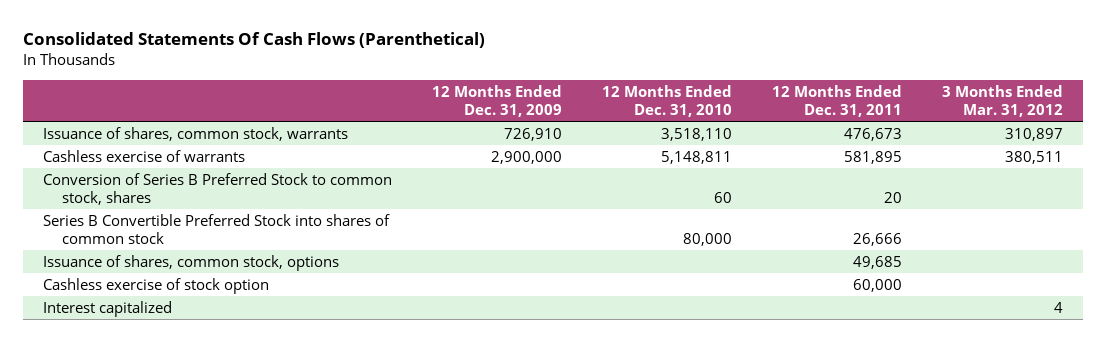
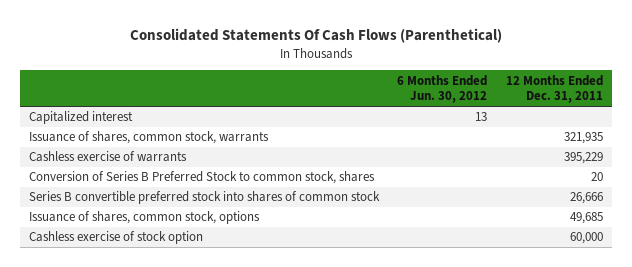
- | 12 Months Ended Dec. 31, 2009 | 12 Months Ended Dec. 31, 2010 | 12 Months Ended Dec. 31, 2011 | 3 Months Ended Mar. 31, 2012
+ | 6 Months Ended Jun. 30, 2012 | 12 Months Ended Dec. 31, 2011
- Issuance of shares, common stock, warrants | 726,910 | 3,518,110 | 476,673 | 310,897
- Cashless exercise of warrants | 2,900,000 | 5,148,811 | 581,895 | 380,511
+ Capitalized interest | 13 |
+ Issuance of shares, common stock, warrants | | 321,935
+ Cashless exercise of warrants | | 395,229
- Series B Convertible Preferred Stock into shares of common stock | | 80,000 | 26,666 |
+ Series B convertible preferred stock into shares of common stock | | 26,666
- Interest capitalized | | | | 4

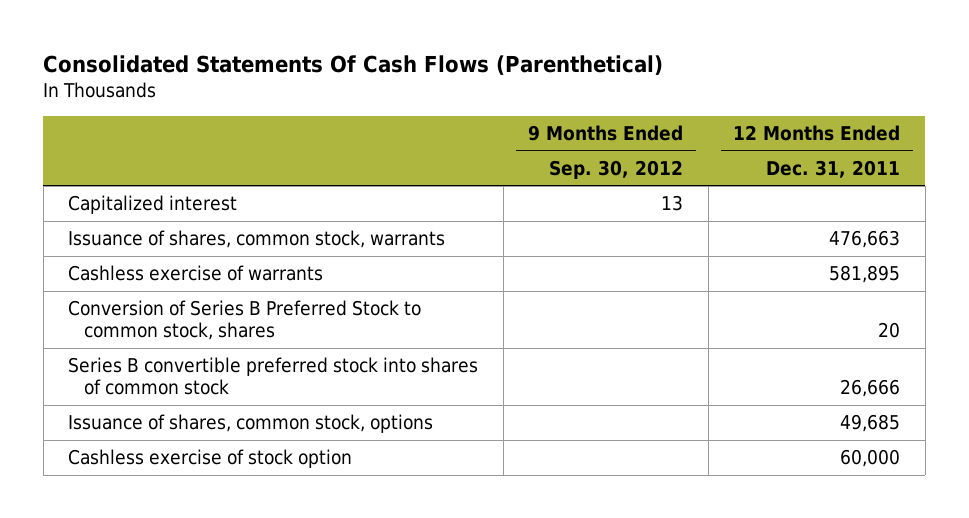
- | 6 Months Ended Jun. 30, 2012 | 12 Months Ended Dec. 31, 2011
+ | 9 Months Ended Sep. 30, 2012 | 12 Months Ended Dec. 31, 2011
- Issuance of shares, common stock, warrants | | 321,935
- Cashless exercise of warrants | | 395,229
+ Issuance of shares, common stock, warrants | | 476,663
+ Cashless exercise of warrants | | 581,895

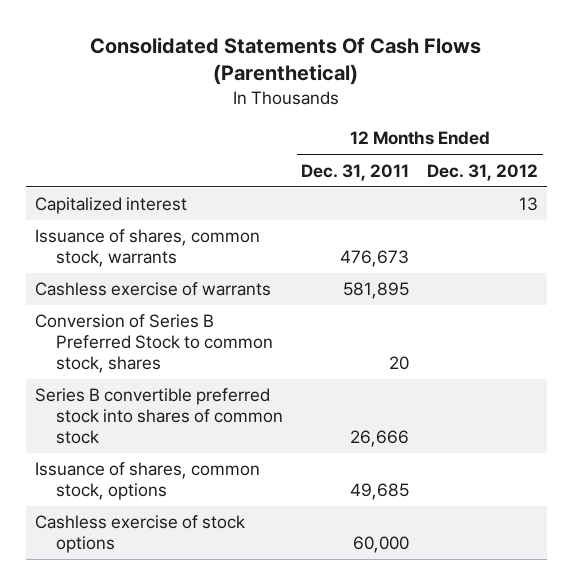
- | 9 Months Ended Sep. 30, 2012 | 12 Months Ended Dec. 31, 2011
+ | 12 Months Ended Dec. 31, 2011 | 12 Months Ended Dec. 31, 2012
- Issuance of shares, common stock, warrants | | 476,663
+ Issuance of shares, common stock, warrants | 476,673 |
- Cashless exercise of stock option | | 60,000
+ Cashless exercise of stock options | 60,000 |

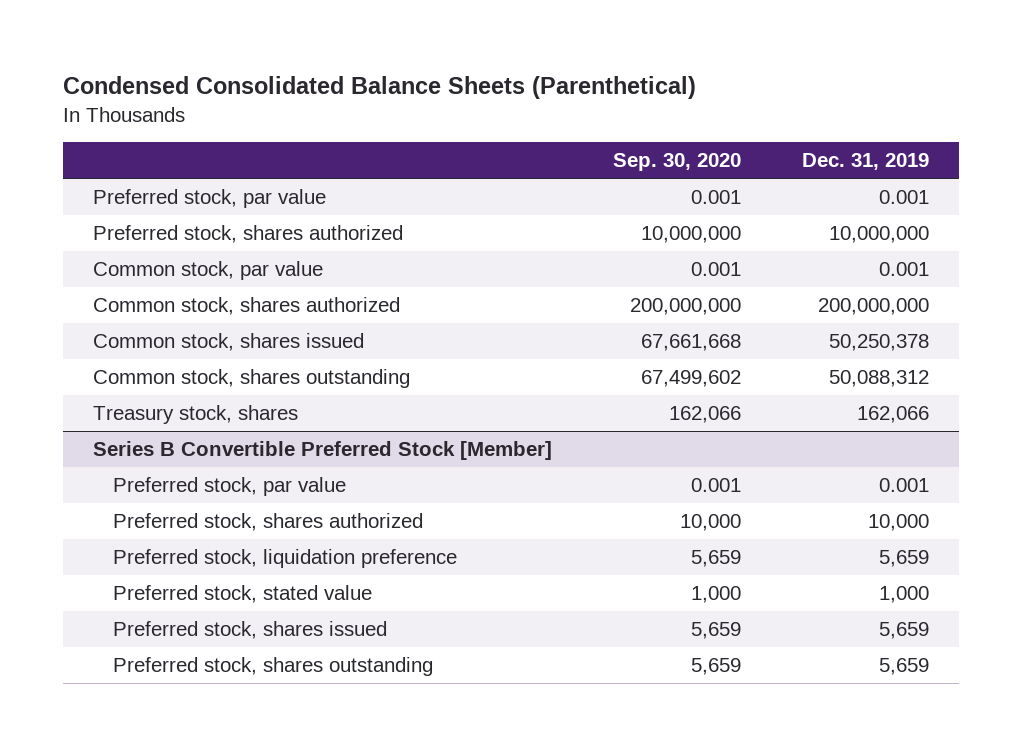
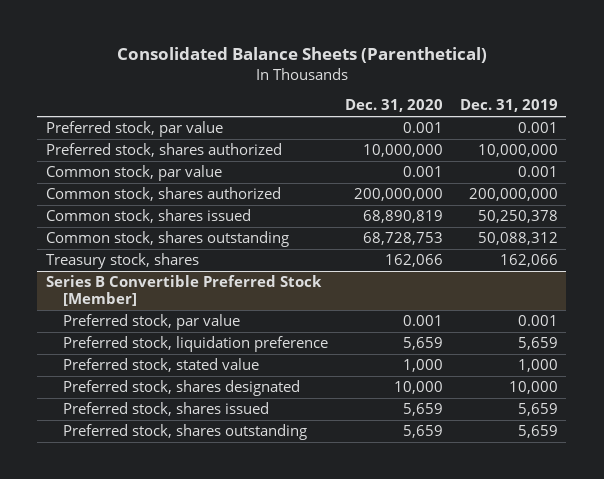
- Condensed Consolidated Balance Sheets (Parenthetical)
+ Consolidated Balance Sheets (Parenthetical)
- | Sep. 30, 2020 | Dec. 31, 2019
+ | Dec. 31, 2020 | Dec. 31, 2019
@ Series B Convertible Preferred Stock [Member]
- Preferred stock, shares authorized | 10,000 | 10,000
+ Preferred stock, shares designated | 10,000 | 10,000

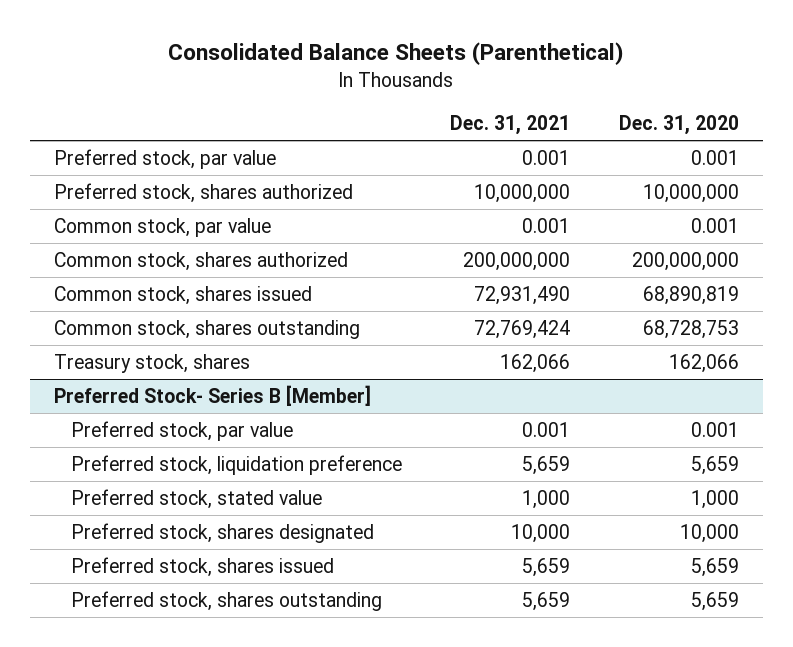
- | Dec. 31, 2020 | Dec. 31, 2019
+ | Dec. 31, 2021 | Dec. 31, 2020
- Series B Convertible Preferred Stock [Member]
+ Preferred Stock- Series B [Member]

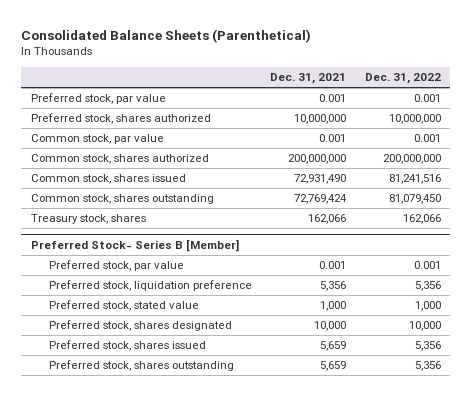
- | Dec. 31, 2021 | Dec. 31, 2020
+ | Dec. 31, 2021 | Dec. 31, 2022
@ Preferred Stock- Series B [Member]
- Preferred stock, liquidation preference | 5,659 | 5,659
+ Preferred stock, liquidation preference | 5,356 | 5,356

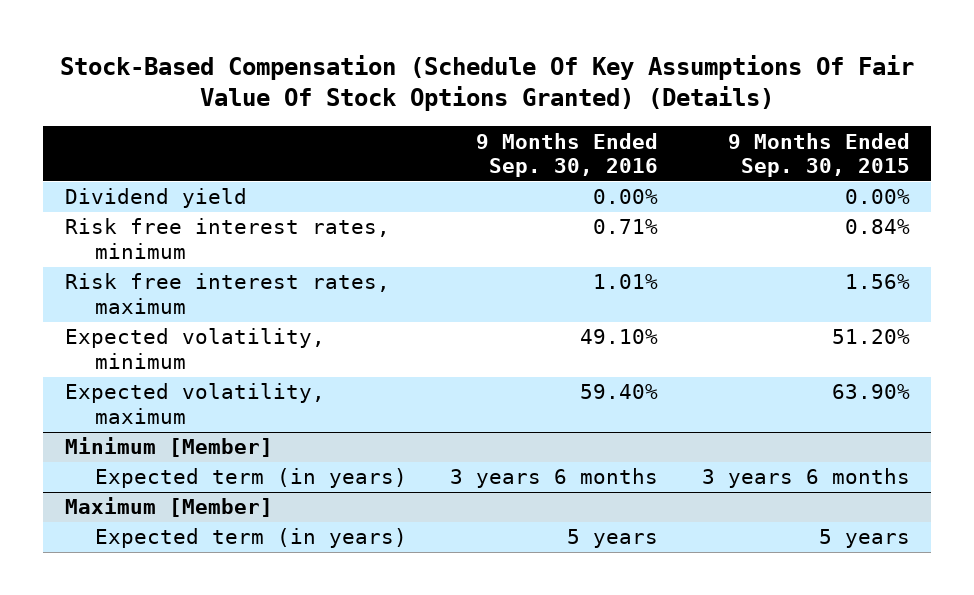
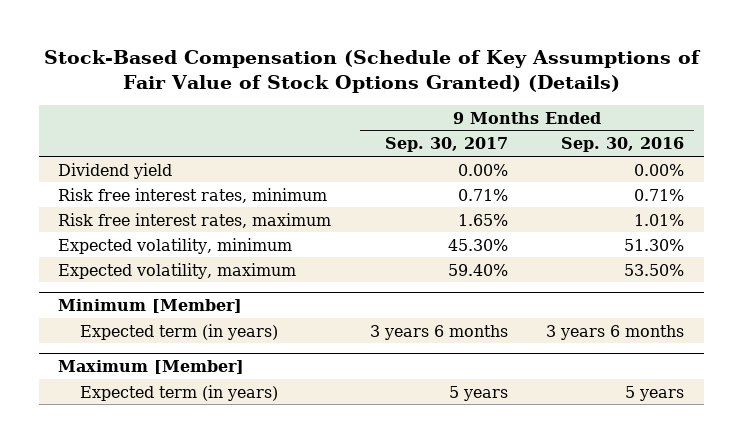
- Stock-Based Compensation (Schedule Of Key Assumptions Of Fair Value Of Stock Options Granted) (Details)
+ Stock-Based Compensation (Schedule of Key Assumptions of Fair Value of Stock Options Granted) (Details)
- | 9 Months Ended Sep. 30, 2016 | 9 Months Ended Sep. 30, 2015
+ | 9 Months Ended Sep. 30, 2017 | 9 Months Ended Sep. 30, 2016
- Expected volatility, minimum | 49.10% | 51.20%
- Expected volatility, maximum | 59.40% | 63.90%
+ Expected volatility, minimum | 45.30% | 51.30%
+ Expected volatility, maximum | 59.40% | 53.50%

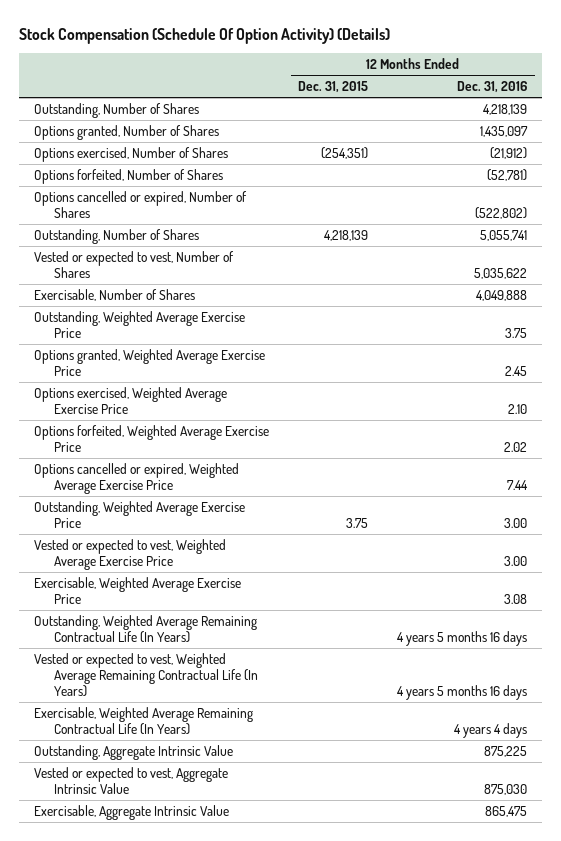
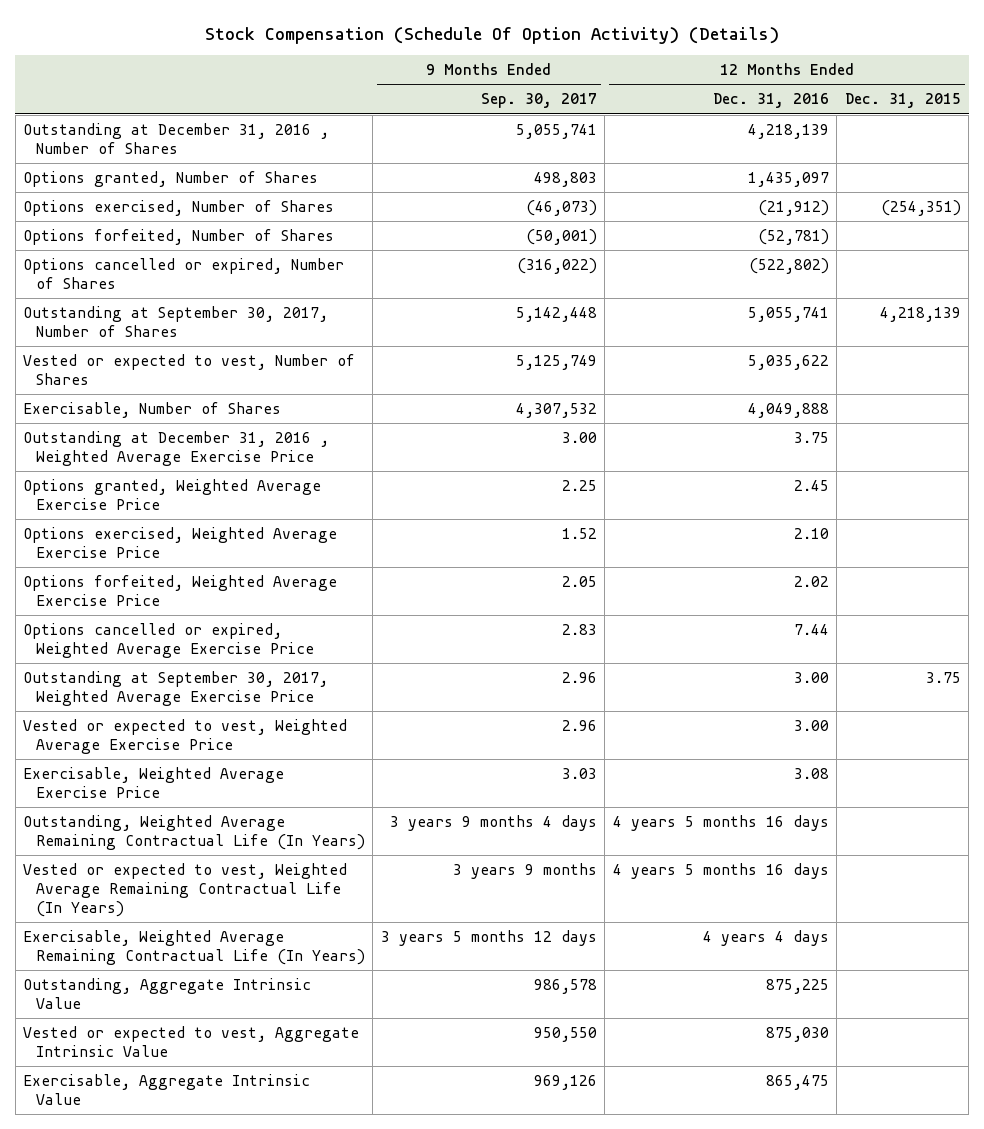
- | 12 Months Ended Dec. 31, 2015 | 12 Months Ended Dec. 31, 2016
+ | 9 Months Ended Sep. 30, 2017 | 12 Months Ended Dec. 31, 2016 | 12 Months Ended Dec. 31, 2015
- Outstanding, Number of Shares | | 4,218,139
+ Outstanding at December 31, 2016 , Number of Shares | 5,055,741 | 4,218,139 |
- Outstanding, Number of Shares | 4,218,139 | 5,055,741
+ Outstanding at September 30, 2017, Number of Shares | 5,142,448 | 5,055,741 | 4,218,139
- Outstanding, Weighted Average Exercise Price | | 3.75
+ Outstanding at December 31, 2016 , Weighted Average Exercise Price | 3.00 | 3.75 |
- Outstanding, Weighted Average Exercise Price | 3.75 | 3.00
+ Outstanding at September 30, 2017, Weighted Average Exercise Price | 2.96 | 3.00 | 3.75

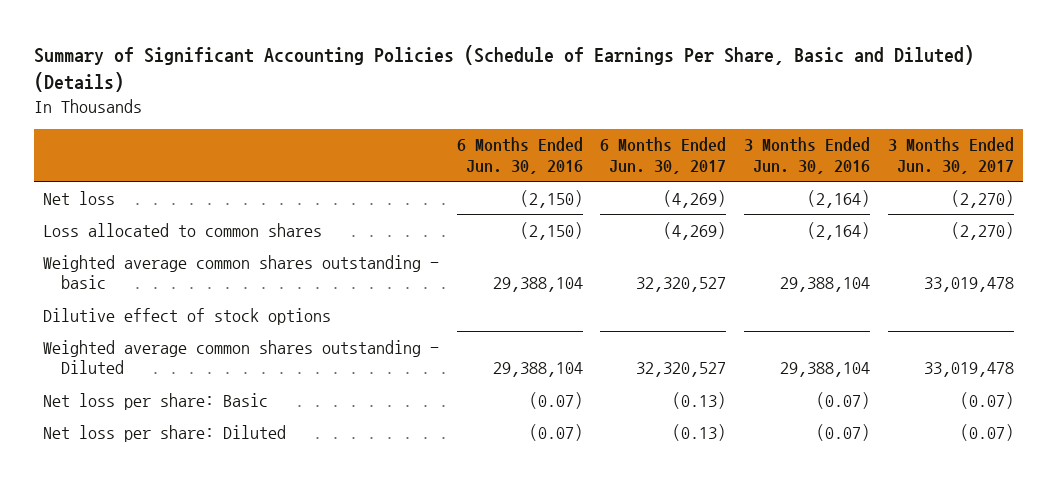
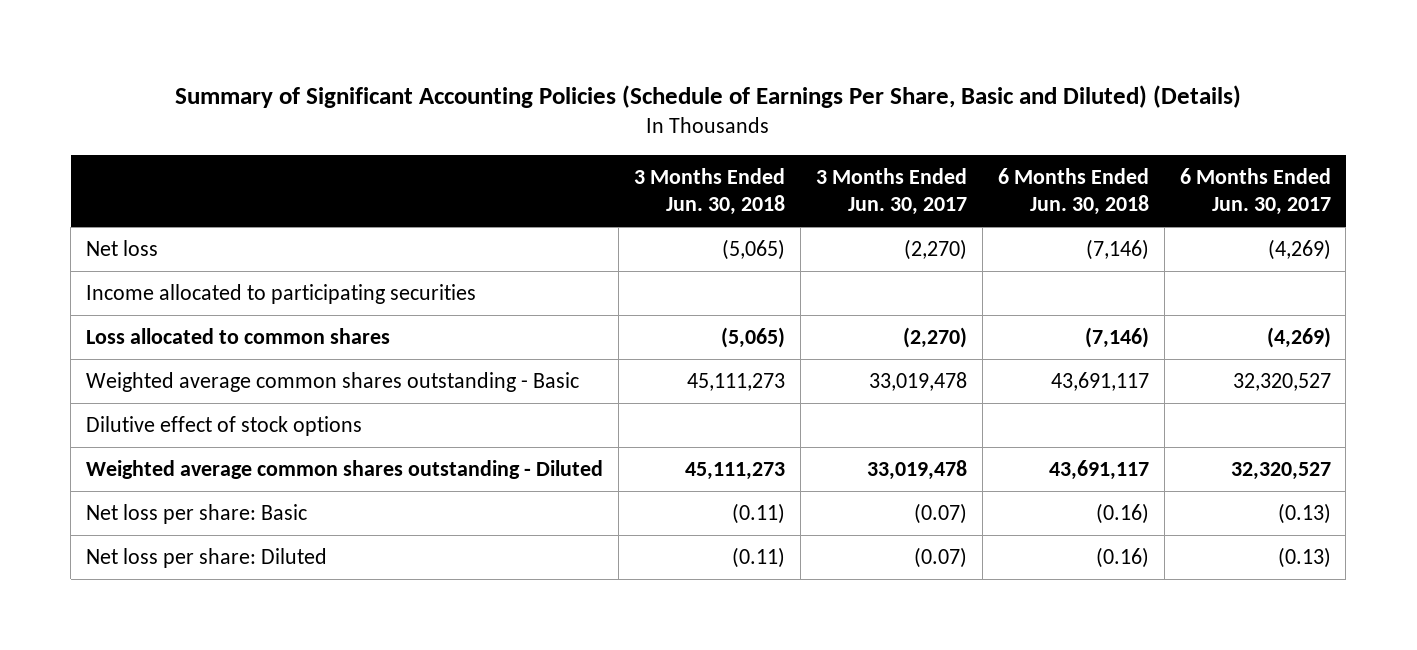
- | 6 Months Ended Jun. 30, 2016 | 6 Months Ended Jun. 30, 2017 | 3 Months Ended Jun. 30, 2016 | 3 Months Ended Jun. 30, 2017
+ | 3 Months Ended Jun. 30, 2018 | 3 Months Ended Jun. 30, 2017 | 6 Months Ended Jun. 30, 2018 | 6 Months Ended Jun. 30, 2017
+ Income allocated to participating securities
- Weighted average common shares outstanding - basic | 29,388,104 | 32,320,527 | 29,388,104 | 33,019,478
+ Weighted average common shares outstanding - Basic | 45,111,273 | 33,019,478 | 43,691,117 | 32,320,527

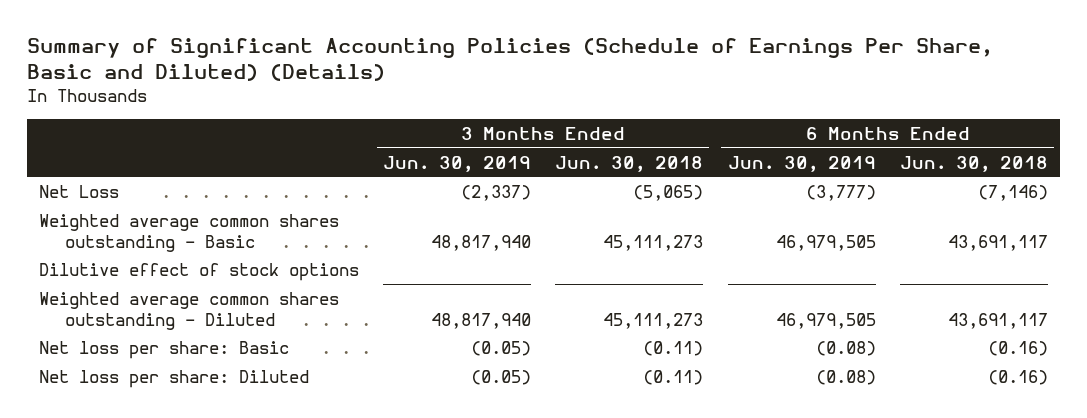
- | 3 Months Ended Jun. 30, 2018 | 3 Months Ended Jun. 30, 2017 | 6 Months Ended Jun. 30, 2018 | 6 Months Ended Jun. 30, 2017
+ | 3 Months Ended Jun. 30, 2019 | 3 Months Ended Jun. 30, 2018 | 6 Months Ended Jun. 30, 2019 | 6 Months Ended Jun. 30, 2018
- Net loss | (5,065) | (2,270) | (7,146) | (4,269)
- Income allocated to participating securities
- Loss allocated to common shares | (5,065) | (2,270) | (7,146) | (4,269)
+ Net Loss | (2,337) | (5,065) | (3,777) | (7,146)

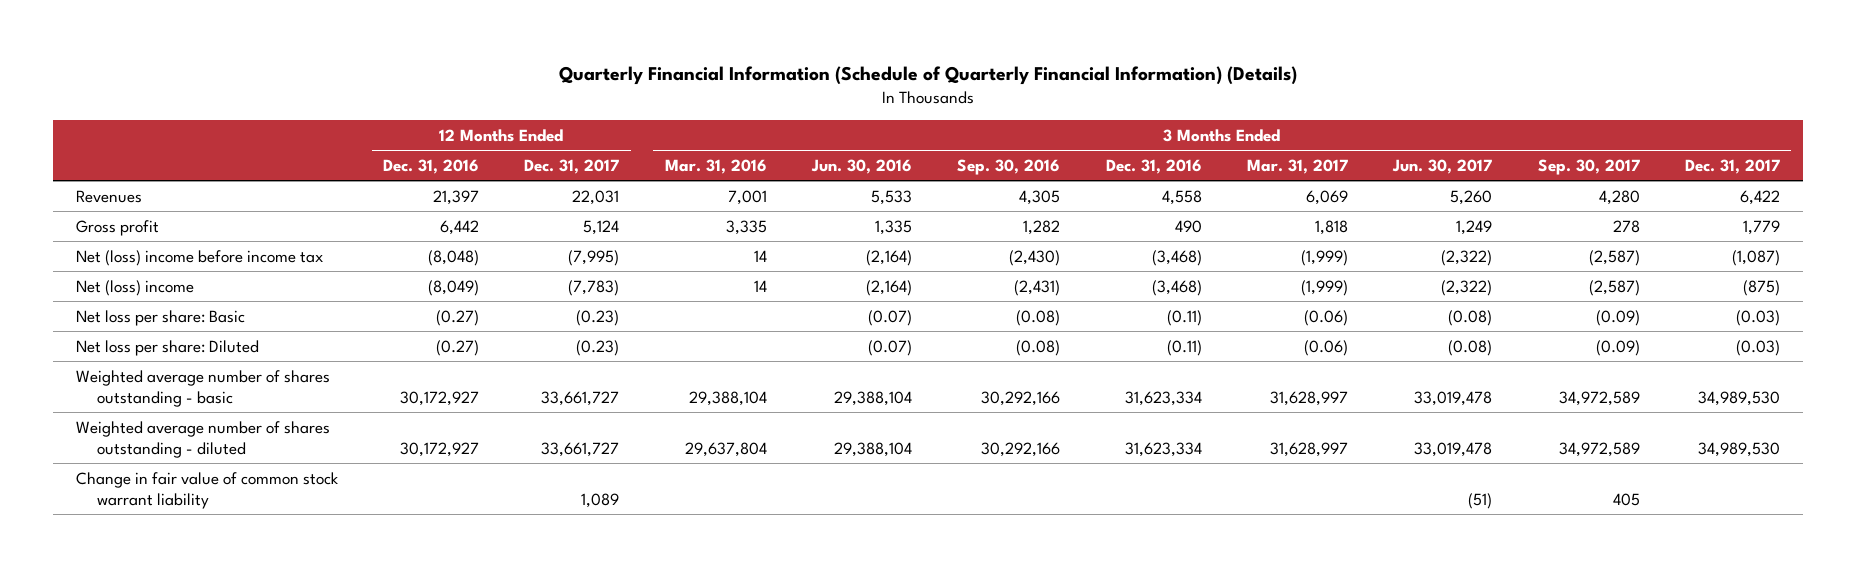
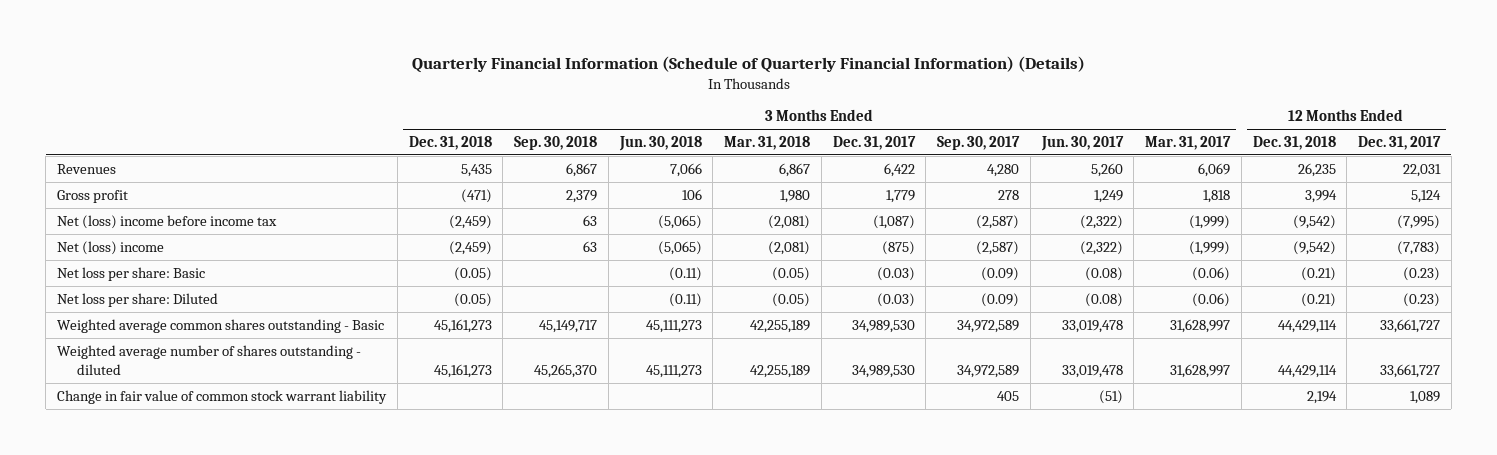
- | 12 Months Ended Dec. 31, 2016 | 12 Months Ended Dec. 31, 2017 | 3 Months Ended Mar. 31, 2016 | 3 Months Ended Jun. 30, 2016 | 3 Months Ended Sep. 30, 2016 | 3 Months Ended Dec. 31, 2016 | 3 Months Ended Mar. 31, 2017 | 3 Months Ended Jun. 30, 2017 | 3 Months Ended Sep. 30, 2017 | 3 Months Ended Dec. 31, 2017
+ | 3 Months Ended Dec. 31, 2018 | 3 Months Ended Sep. 30, 2018 | 3 Months Ended Jun. 30, 2018 | 3 Months Ended Mar. 31, 2018 | 3 Months Ended Dec. 31, 2017 | 3 Months Ended Sep. 30, 2017 | 3 Months Ended Jun. 30, 2017 | 3 Months Ended Mar. 31, 2017 | 12 Months Ended Dec. 31, 2018 | 12 Months Ended Dec. 31, 2017
- Weighted average number of shares outstanding - basic | 30,172,927 | 33,661,727 | 29,388,104 | 29,388,104 | 30,292,166 | 31,623,334 | 31,628,997 | 33,019,478 | 34,972,589 | 34,989,530
+ Weighted average common shares outstanding - Basic | 45,161,273 | 45,149,717 | 45,111,273 | 42,255,189 | 34,989,530 | 34,972,589 | 33,019,478 | 31,628,997 | 44,429,114 | 33,661,727

